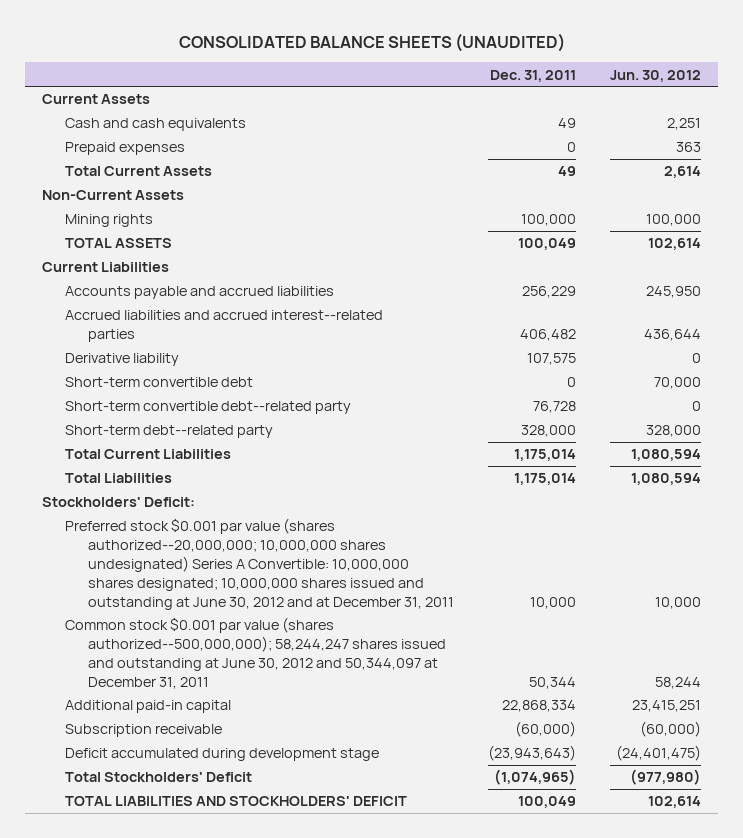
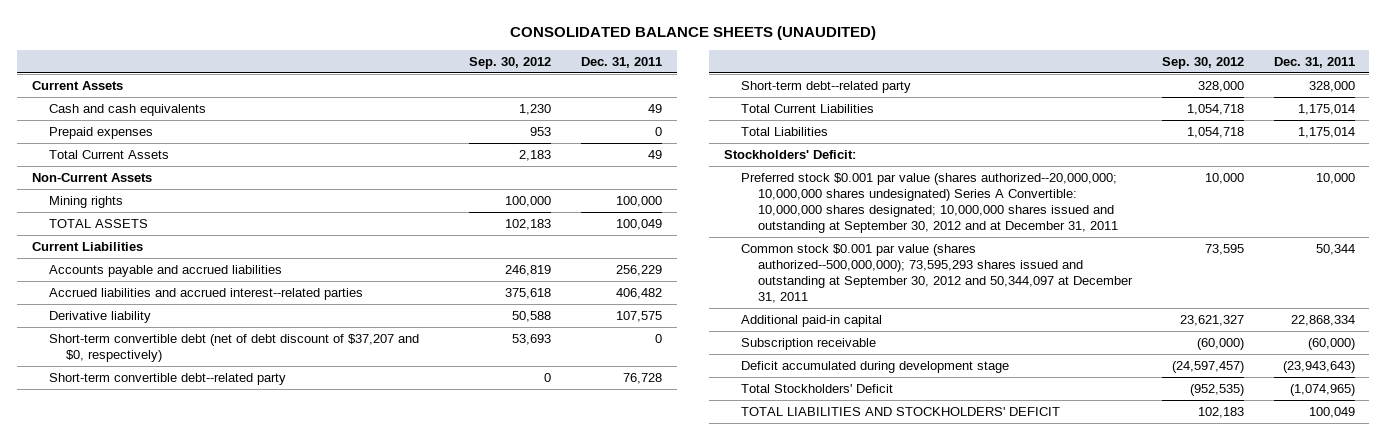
- | Dec. 31, 2011 | Jun. 30, 2012
+ | Sep. 30, 2012 | Dec. 31, 2011
- Short-term convertible debt | 0 | 70,000
+ Short-term convertible debt (net of debt discount of $37,207 and $0, respectively) | 53,693 | 0
- Preferred stock $0.001 par value (shares authorized--20,000,000; 10,000,000 shares undesignated) Series A Convertible: 10,000,000 shares designated; 10,000,000 shares issued and outstanding at June 30, 2012 and at December 31, 2011 | 10,000 | 10,000
- Common stock $0.001 par value (shares authorized--500,000,000); 58,244,247 shares issued and outstanding at June 30, 2012 and 50,344,097 at December 31, 2011 | 50,344 | 58,244
+ Preferred stock $0.001 par value (shares authorized--20,000,000; 10,000,000 shares undesignated) Series A Convertible: 10,000,000 shares designated; 10,000,000 shares issued and outstanding at September 30, 2012 and at December 31, 2011 | 10,000 | 10,000
+ Common stock $0.001 par value (shares authorized--500,000,000); 73,595,293 shares issued and outstanding at September 30, 2012 and 50,344,097 at December 31, 2011 | 73,595 | 50,344

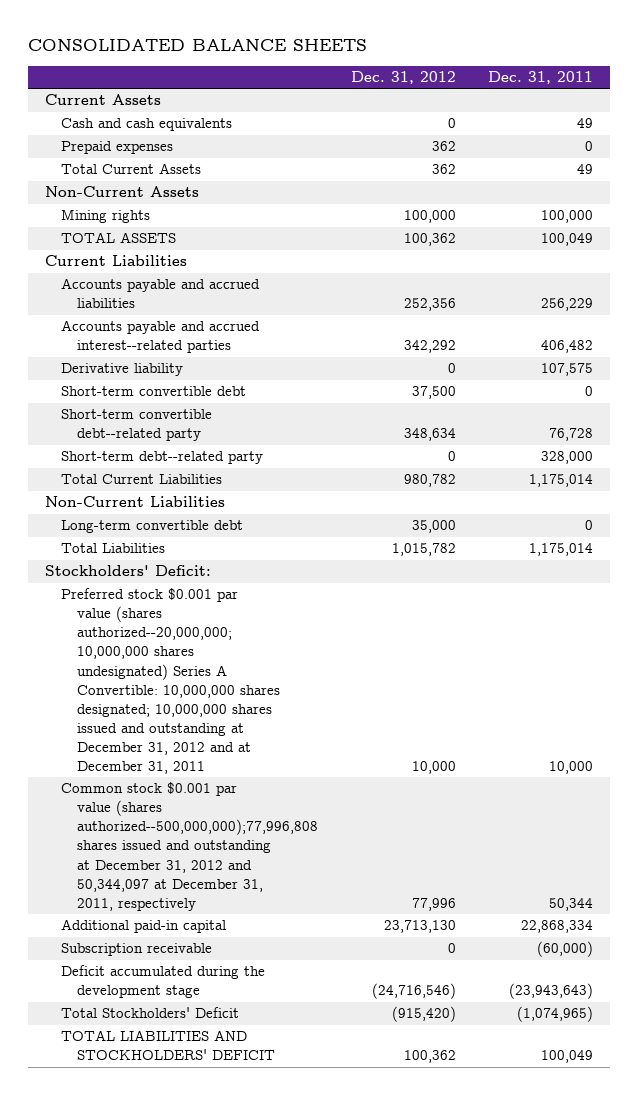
- CONSOLIDATED BALANCE SHEETS (UNAUDITED)
+ CONSOLIDATED BALANCE SHEETS
- | Sep. 30, 2012 | Dec. 31, 2011
+ | Dec. 31, 2012 | Dec. 31, 2011
- Accrued liabilities and accrued interest--related parties | 375,618 | 406,482
+ Accounts payable and accrued interest--related parties | 342,292 | 406,482
- Short-term convertible debt (net of debt discount of $37,207 and $0, respectively) | 53,693 | 0
+ Short-term convertible debt | 37,500 | 0
+ Non-Current Liabilities
+ Long-term convertible debt | 35,000 | 0
- Preferred stock $0.001 par value (shares authorized--20,000,000; 10,000,000 shares undesignated) Series A Convertible: 10,000,000 shares designated; 10,000,000 shares issued and outstanding at September 30, 2012 and at December 31, 2011 | 10,000 | 10,000
- Common stock $0.001 par value (shares authorized--500,000,000); 73,595,293 shares issued and outstanding at September 30, 2012 and 50,344,097 at December 31, 2011 | 73,595 | 50,344
+ Preferred stock $0.001 par value (shares authorized--20,000,000; 10,000,000 shares undesignated) Series A Convertible: 10,000,000 shares designated; 10,000,000 shares issued and outstanding at December 31, 2012 and at December 31, 2011 | 10,000 | 10,000
+ Common stock $0.001 par value (shares authorized--500,000,000);77,996,808 shares issued and outstanding at December 31, 2012 and 50,344,097 at December 31, 2011, respectively | 77,996 | 50,344
- Deficit accumulated during development stage | (24,597,457) | (23,943,643)
+ Deficit accumulated during the development stage | (24,716,546) | (23,943,643)

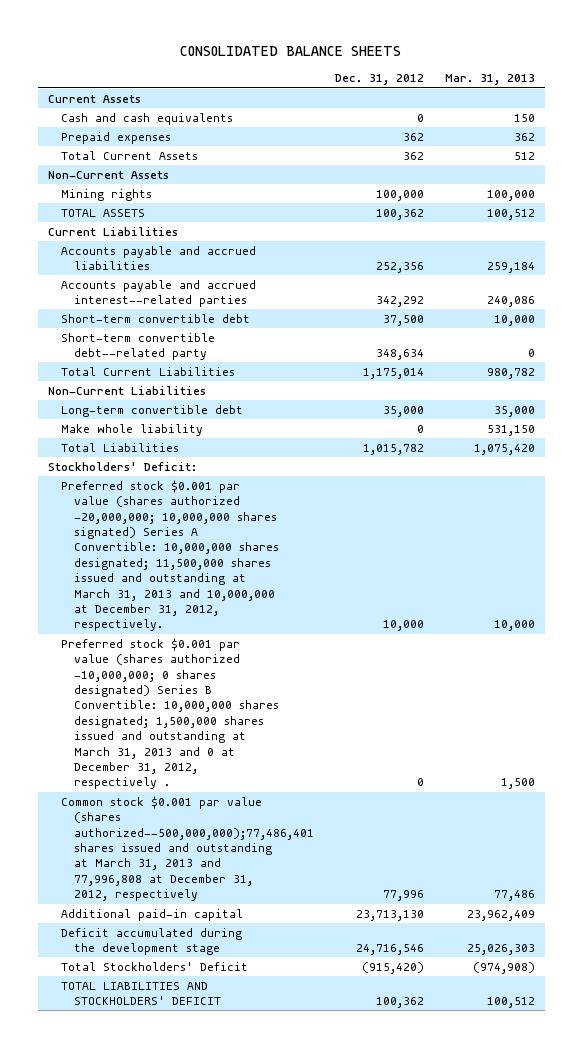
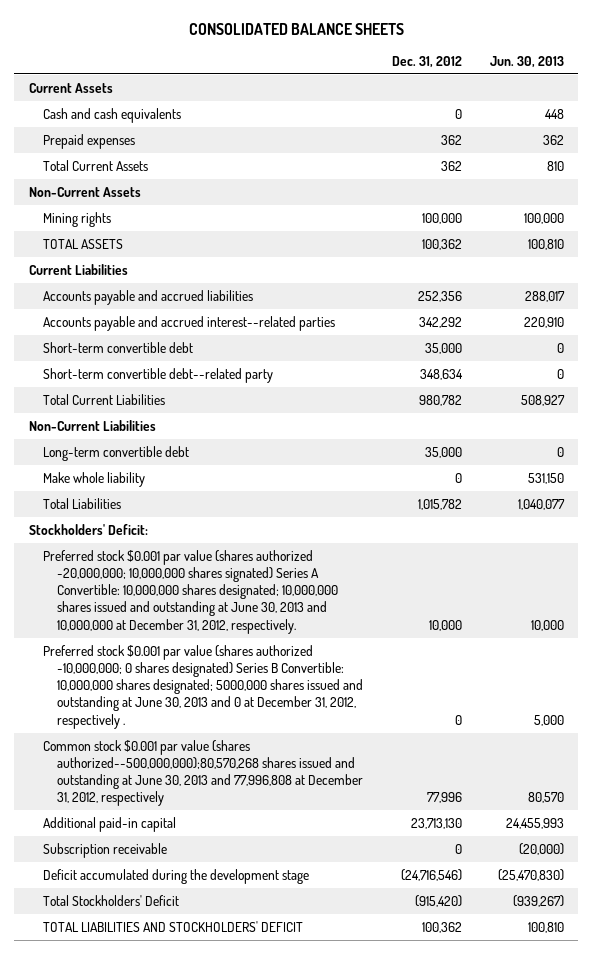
- | Dec. 31, 2012 | Mar. 31, 2013
+ | Dec. 31, 2012 | Jun. 30, 2013
- Short-term convertible debt | 37,500 | 10,000
+ Short-term convertible debt | 35,000 | 0
- Total Current Liabilities | 1,175,014 | 980,782
+ Total Current Liabilities | 980,782 | 508,927
- Preferred stock $0.001 par value (shares authorized -20,000,000; 10,000,000 shares signated) Series A Convertible: 10,000,000 shares designated; 11,500,000 shares issued and outstanding at March 31, 2013 and 10,000,000 at December 31, 2012, respectively. | 10,000 | 10,000
- Preferred stock $0.001 par value (shares authorized -10,000,000; 0 shares designated) Series B Convertible: 10,000,000 shares designated; 1,500,000 shares issued and outstanding at March 31, 2013 and 0 at December 31, 2012, respectively . | 0 | 1,500
- Common stock $0.001 par value (shares authorized--500,000,000);77,486,401 shares issued and outstanding at March 31, 2013 and 77,996,808 at December 31, 2012, respectively | 77,996 | 77,486
+ Preferred stock $0.001 par value (shares authorized -20,000,000; 10,000,000 shares signated) Series A Convertible: 10,000,000 shares designated; 10,000,000 shares issued and outstanding at June 30, 2013 and 10,000,000 at December 31, 2012, respectively. | 10,000 | 10,000
+ Preferred stock $0.001 par value (shares authorized -10,000,000; 0 shares designated) Series B Convertible: 10,000,000 shares designated; 5000,000 shares issued and outstanding at June 30, 2013 and 0 at December 31, 2012, respectively . | 0 | 5,000
+ Common stock $0.001 par value (shares authorized--500,000,000);80,570,268 shares issued and outstanding at June 30, 2013 and 77,996,808 at December 31, 2012, respectively | 77,996 | 80,570
- Deficit accumulated during the development stage | 24,716,546 | 25,026,303
+ Subscription receivable | 0 | (20,000)
+ Deficit accumulated during the development stage | (24,716,546) | (25,470,830)

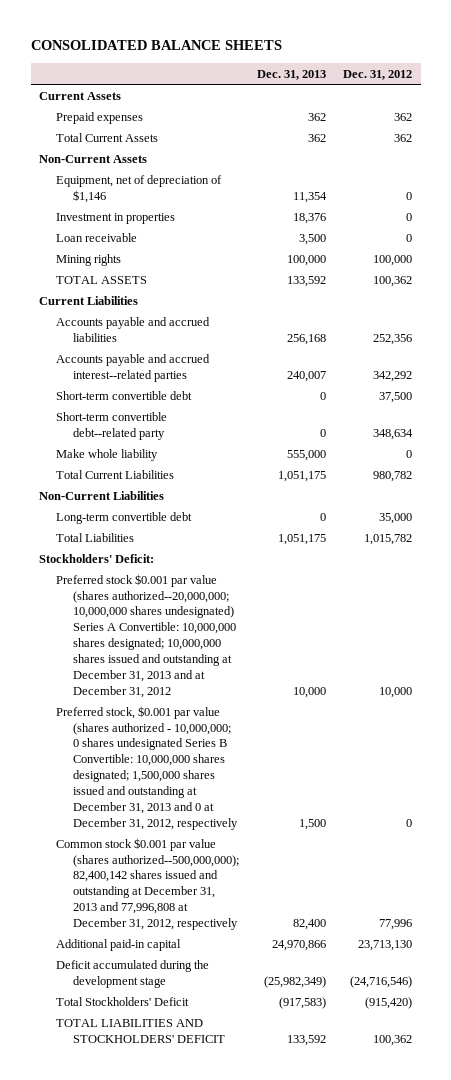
- | Dec. 31, 2012 | Jun. 30, 2013
+ | Dec. 31, 2013 | Dec. 31, 2012
- Cash and cash equivalents | 0 | 448
+ Equipment, net of depreciation of $1,146 | 11,354 | 0
+ Investment in properties | 18,376 | 0
+ Loan receivable | 3,500 | 0
- Short-term convertible debt | 35,000 | 0
+ Short-term convertible debt | 0 | 37,500
moved up: Make whole liability | 555,000 | 0
- Preferred stock $0.001 par value (shares authorized -20,000,000; 10,000,000 shares signated) Series A Convertible: 10,000,000 shares designated; 10,000,000 shares issued and outstanding at June 30, 2013 and 10,000,000 at December 31, 2012, respectively. | 10,000 | 10,000
- Preferred stock $0.001 par value (shares authorized -10,000,000; 0 shares designated) Series B Convertible: 10,000,000 shares designated; 5000,000 shares issued and outstanding at June 30, 2013 and 0 at December 31, 2012, respectively . | 0 | 5,000
- Common stock $0.001 par value (shares authorized--500,000,000);80,570,268 shares issued and outstanding at June 30, 2013 and 77,996,808 at December 31, 2012, respectively | 77,996 | 80,570
+ Preferred stock $0.001 par value (shares authorized--20,000,000; 10,000,000 shares undesignated) Series A Convertible: 10,000,000 shares designated; 10,000,000 shares issued and outstanding at December 31, 2013 and at December 31, 2012 | 10,000 | 10,000
+ Preferred stock, $0.001 par value (shares authorized - 10,000,000; 0 shares undesignated Series B Convertible: 10,000,000 shares designated; 1,500,000 shares issued and outstanding at December 31, 2013 and 0 at December 31, 2012, respectively | 1,500 | 0
+ Common stock $0.001 par value (shares authorized--500,000,000); 82,400,142 shares issued and outstanding at December 31, 2013 and 77,996,808 at December 31, 2012, respectively | 82,400 | 77,996
- Subscription receivable | 0 | (20,000)

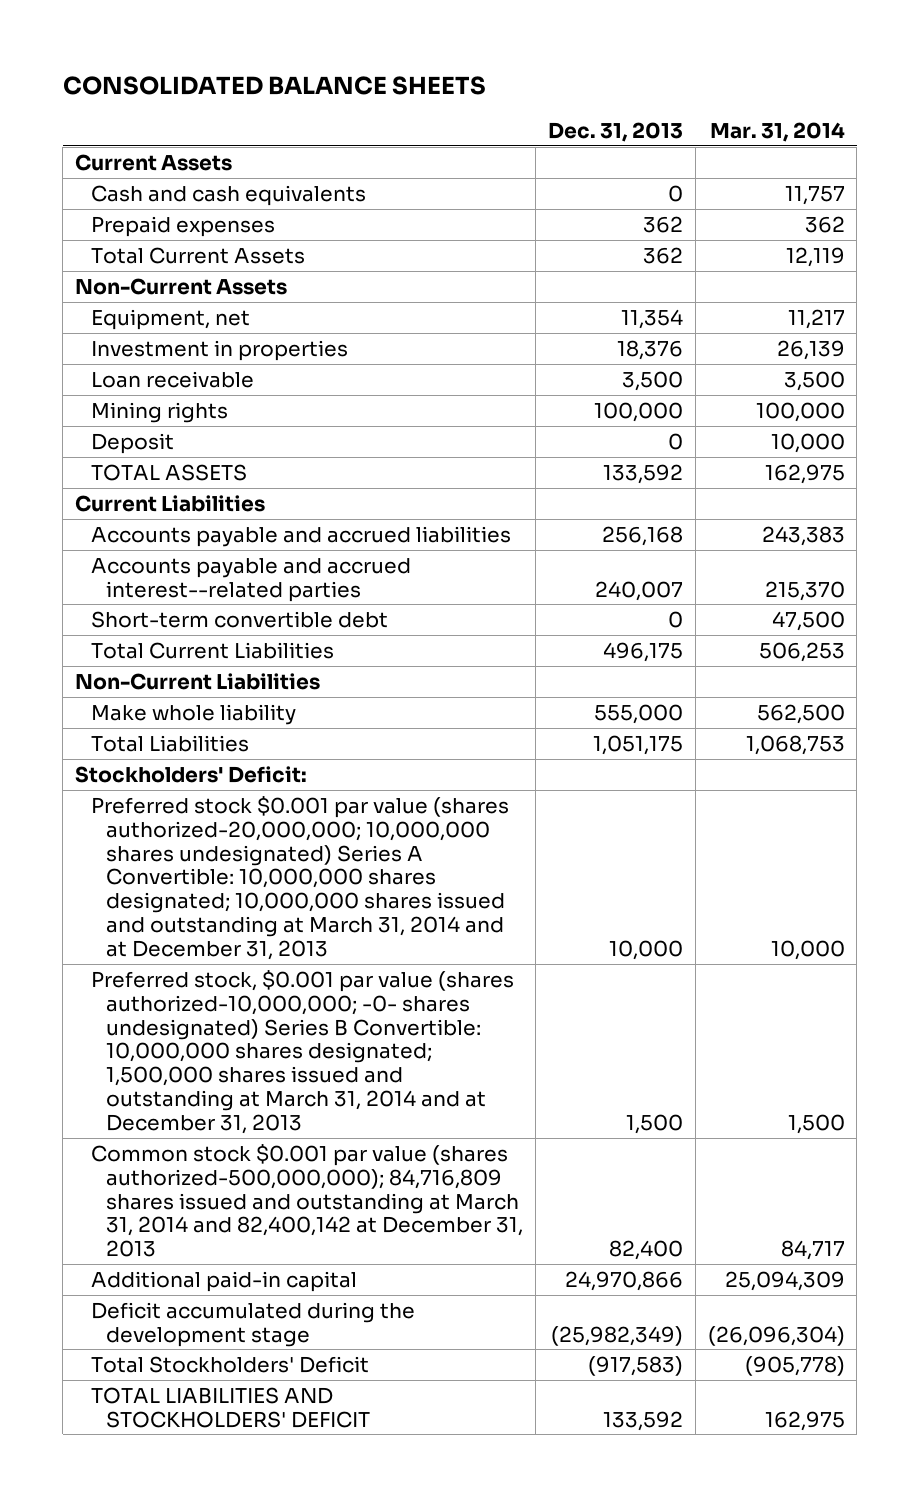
- | Dec. 31, 2013 | Dec. 31, 2012
+ | Dec. 31, 2013 | Mar. 31, 2014
+ Cash and cash equivalents | 0 | 11,757
- Equipment, net of depreciation of $1,146 | 11,354 | 0
+ Equipment, net | 11,354 | 11,217
+ Deposit | 0 | 10,000
- Short-term convertible debt--related party | 0 | 348,634
- Total Current Liabilities | 1,051,175 | 980,782
+ Total Current Liabilities | 496,175 | 506,253
- Long-term convertible debt | 0 | 35,000
moved down: Make whole liability | 555,000 | 562,500
- Preferred stock $0.001 par value (shares authorized--20,000,000; 10,000,000 shares undesignated) Series A Convertible: 10,000,000 shares designated; 10,000,000 shares issued and outstanding at December 31, 2013 and at December 31, 2012 | 10,000 | 10,000
- Preferred stock, $0.001 par value (shares authorized - 10,000,000; 0 shares undesignated Series B Convertible: 10,000,000 shares designated; 1,500,000 shares issued and outstanding at December 31, 2013 and 0 at December 31, 2012, respectively | 1,500 | 0
- Common stock $0.001 par value (shares authorized--500,000,000); 82,400,142 shares issued and outstanding at December 31, 2013 and 77,996,808 at December 31, 2012, respectively | 82,400 | 77,996
+ Preferred stock $0.001 par value (shares authorized-20,000,000; 10,000,000 shares undesignated) Series A Convertible: 10,000,000 shares designated; 10,000,000 shares issued and outstanding at March 31, 2014 and at December 31, 2013 | 10,000 | 10,000
+ Preferred stock, $0.001 par value (shares authorized-10,000,000; -0- shares undesignated) Series B Convertible: 10,000,000 shares designated; 1,500,000 shares issued and outstanding at March 31, 2014 and at December 31, 2013 | 1,500 | 1,500
+ Common stock $0.001 par value (shares authorized-500,000,000); 84,716,809 shares issued and outstanding at March 31, 2014 and 82,400,142 at December 31, 2013 | 82,400 | 84,717

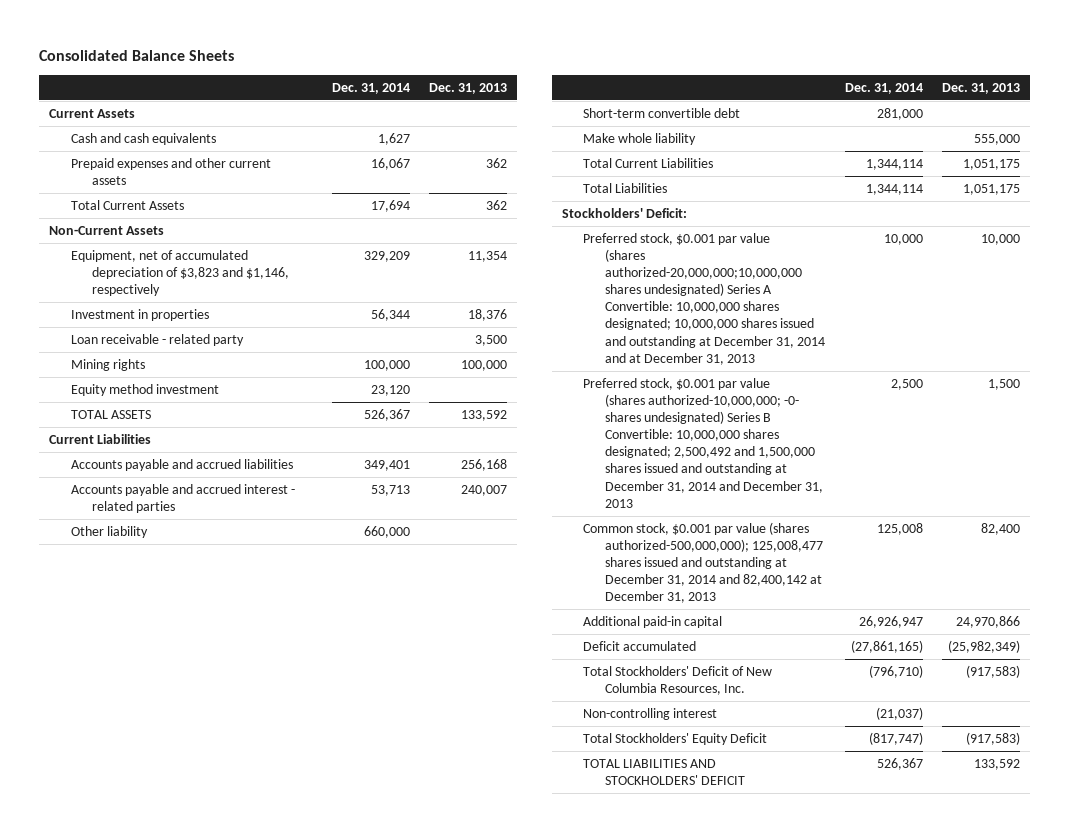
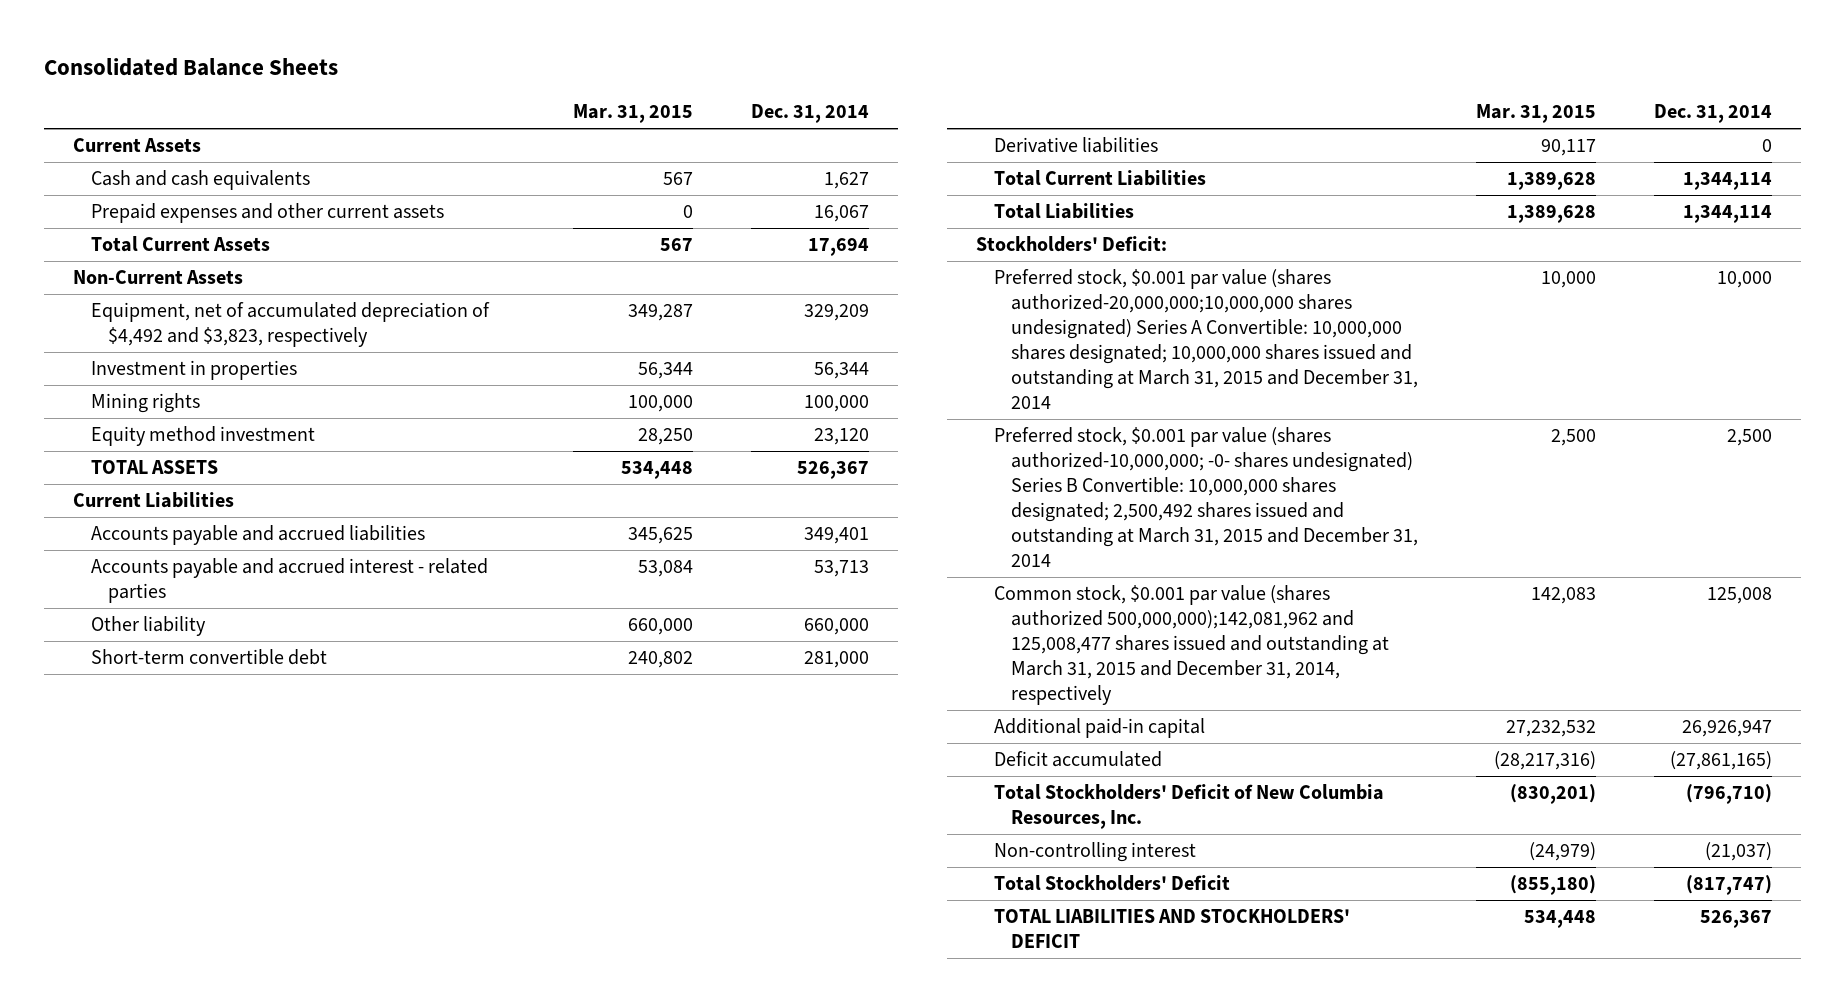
- | Dec. 31, 2014 | Dec. 31, 2013
+ | Mar. 31, 2015 | Dec. 31, 2014
- Equipment, net of accumulated depreciation of $3,823 and $1,146, respectively | 329,209 | 11,354
+ Equipment, net of accumulated depreciation of $4,492 and $3,823, respectively | 349,287 | 329,209
- Loan receivable - related party | | 3,500
- Make whole liability | | 555,000
+ Derivative liabilities | 90,117 | 0
- Preferred stock, $0.001 par value (shares authorized-20,000,000;10,000,000 shares undesignated) Series A Convertible: 10,000,000 shares designated; 10,000,000 shares issued and outstanding at December 31, 2014 and at December 31, 2013 | 10,000 | 10,000
- Preferred stock, $0.001 par value (shares authorized-10,000,000; -0- shares undesignated) Series B Convertible: 10,000,000 shares designated; 2,500,492 and 1,500,000 shares issued and outstanding at December 31, 2014 and December 31, 2013 | 2,500 | 1,500
- Common stock, $0.001 par value (shares authorized-500,000,000); 125,008,477 shares issued and outstanding at December 31, 2014 and 82,400,142 at December 31, 2013 | 125,008 | 82,400
+ Preferred stock, $0.001 par value (shares authorized-20,000,000;10,000,000 shares undesignated) Series A Convertible: 10,000,000 shares designated; 10,000,000 shares issued and outstanding at March 31, 2015 and December 31, 2014 | 10,000 | 10,000
+ Preferred stock, $0.001 par value (shares authorized-10,000,000; -0- shares undesignated) Series B Convertible: 10,000,000 shares designated; 2,500,492 shares issued and outstanding at March 31, 2015 and December 31, 2014 | 2,500 | 2,500
+ Common stock, $0.001 par value (shares authorized 500,000,000);142,081,962 and 125,008,477 shares issued and outstanding at March 31, 2015 and December 31, 2014, respectively | 142,083 | 125,008
- Total Stockholders' Equity Deficit | (817,747) | (917,583)
+ Total Stockholders' Deficit | (855,180) | (817,747)

